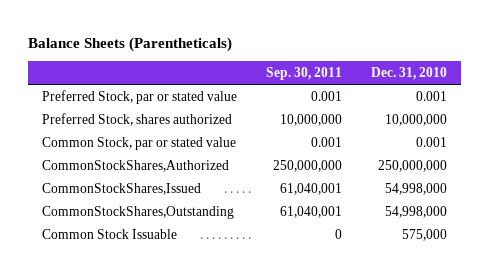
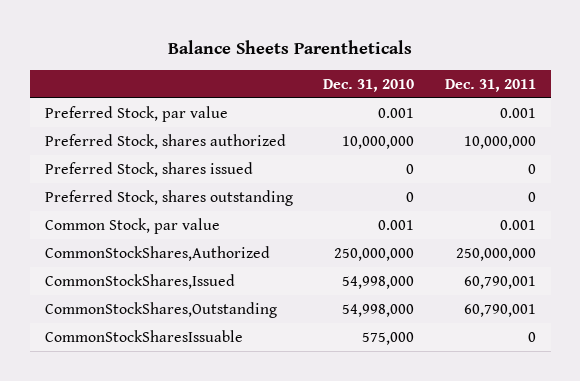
- Balance Sheets (Parentheticals)
+ Balance Sheets Parentheticals
- | Sep. 30, 2011 | Dec. 31, 2010
+ | Dec. 31, 2010 | Dec. 31, 2011
- Preferred Stock, par or stated value | 0.001 | 0.001
+ Preferred Stock, par value | 0.001 | 0.001
- Common Stock, par or stated value | 0.001 | 0.001
+ Preferred Stock, shares issued | 0 | 0
+ Preferred Stock, shares outstanding | 0 | 0
+ Common Stock, par value | 0.001 | 0.001
- Common Stock Issuable | 0 | 575,000
+ CommonStockSharesIssuable | 575,000 | 0

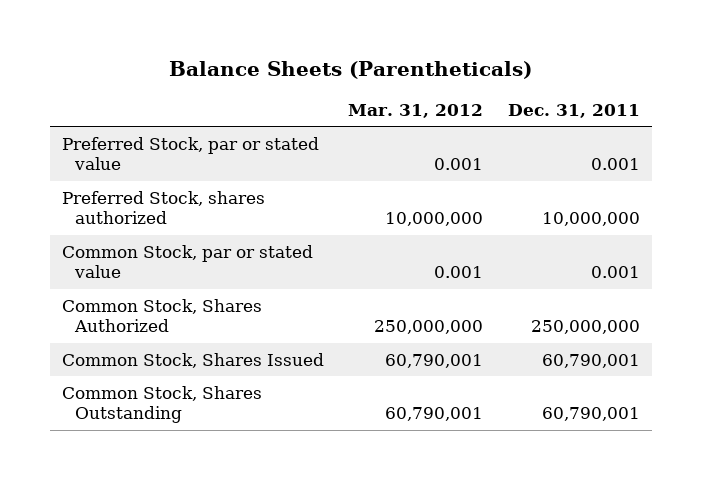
- Balance Sheets Parentheticals
+ Balance Sheets (Parentheticals)
- | Dec. 31, 2010 | Dec. 31, 2011
+ | Mar. 31, 2012 | Dec. 31, 2011
- Preferred Stock, par value | 0.001 | 0.001
+ Preferred Stock, par or stated value | 0.001 | 0.001
- Preferred Stock, shares issued | 0 | 0
- Preferred Stock, shares outstanding | 0 | 0
- Common Stock, par value | 0.001 | 0.001
- CommonStockShares,Authorized | 250,000,000 | 250,000,000
- CommonStockShares,Issued | 54,998,000 | 60,790,001
- CommonStockShares,Outstanding | 54,998,000 | 60,790,001
- CommonStockSharesIssuable | 575,000 | 0
+ Common Stock, par or stated value | 0.001 | 0.001
+ Common Stock, Shares Authorized | 250,000,000 | 250,000,000
+ Common Stock, Shares Issued | 60,790,001 | 60,790,001
+ Common Stock, Shares Outstanding | 60,790,001 | 60,790,001

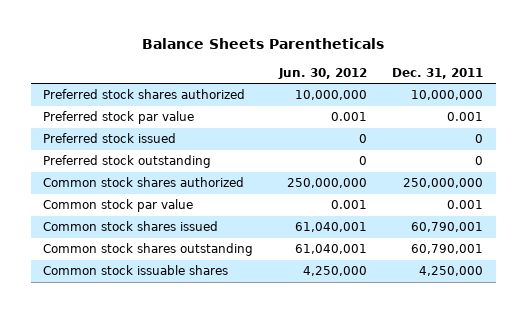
- Balance Sheets (Parentheticals)
+ Balance Sheets Parentheticals
- | Mar. 31, 2012 | Dec. 31, 2011
+ | Jun. 30, 2012 | Dec. 31, 2011
- Preferred Stock, par or stated value | 0.001 | 0.001
- Preferred Stock, shares authorized | 10,000,000 | 10,000,000
- Common Stock, par or stated value | 0.001 | 0.001
- Common Stock, Shares Authorized | 250,000,000 | 250,000,000
- Common Stock, Shares Issued | 60,790,001 | 60,790,001
- Common Stock, Shares Outstanding | 60,790,001 | 60,790,001
+ Preferred stock shares authorized | 10,000,000 | 10,000,000
+ Preferred stock par value | 0.001 | 0.001
+ Preferred stock issued | 0 | 0
+ Preferred stock outstanding | 0 | 0
+ Common stock shares authorized | 250,000,000 | 250,000,000
+ Common stock par value | 0.001 | 0.001
+ Common stock shares issued | 61,040,001 | 60,790,001
+ Common stock shares outstanding | 61,040,001 | 60,790,001
+ Common stock issuable shares | 4,250,000 | 4,250,000

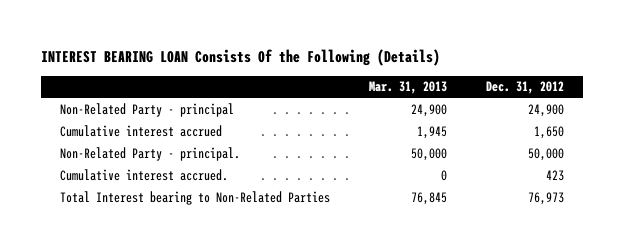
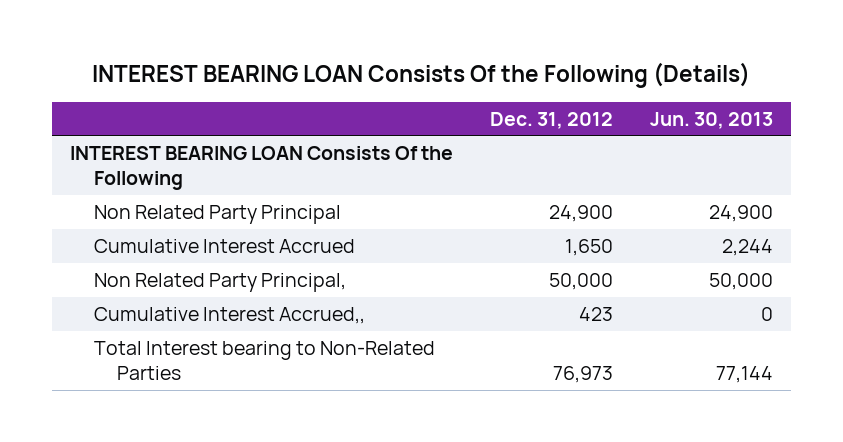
- | Mar. 31, 2013 | Dec. 31, 2012
+ | Dec. 31, 2012 | Jun. 30, 2013
- Non-Related Party - principal | 24,900 | 24,900
- Cumulative interest accrued | 1,945 | 1,650
- Non-Related Party - principal. | 50,000 | 50,000
- Cumulative interest accrued. | 0 | 423
+ INTEREST BEARING LOAN Consists Of the Following
+ Non Related Party Principal | 24,900 | 24,900
+ Cumulative Interest Accrued | 1,650 | 2,244
+ Non Related Party Principal, | 50,000 | 50,000
+ Cumulative Interest Accrued,, | 423 | 0

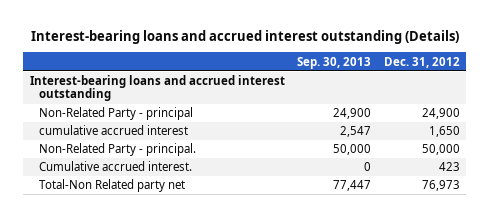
- INTEREST BEARING LOAN Consists Of the Following (Details)
+ Interest-bearing loans and accrued interest outstanding (Details)
- | Dec. 31, 2012 | Jun. 30, 2013
+ | Sep. 30, 2013 | Dec. 31, 2012
- INTEREST BEARING LOAN Consists Of the Following
- Non Related Party Principal | 24,900 | 24,900
- Cumulative Interest Accrued | 1,650 | 2,244
- Non Related Party Principal, | 50,000 | 50,000
- Cumulative Interest Accrued,, | 423 | 0
- Total Interest bearing to Non-Related Parties | 76,973 | 77,144
+ Interest-bearing loans and accrued interest outstanding
+ Non-Related Party - principal | 24,900 | 24,900
+ cumulative accrued interest | 2,547 | 1,650
+ Non-Related Party - principal. | 50,000 | 50,000
+ Cumulative accrued interest. | 0 | 423
+ Total-Non Related party net | 77,447 | 76,973

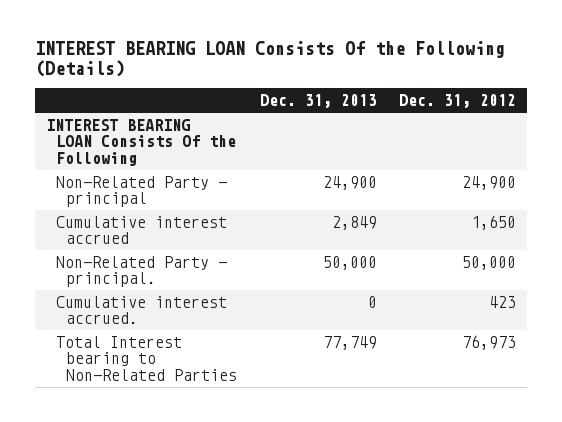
- Interest-bearing loans and accrued interest outstanding (Details)
+ INTEREST BEARING LOAN Consists Of the Following (Details)
- | Sep. 30, 2013 | Dec. 31, 2012
+ | Dec. 31, 2013 | Dec. 31, 2012
- Interest-bearing loans and accrued interest outstanding
+ INTEREST BEARING LOAN Consists Of the Following
- cumulative accrued interest | 2,547 | 1,650
+ Cumulative interest accrued | 2,849 | 1,650
- Cumulative accrued interest. | 0 | 423
- Total-Non Related party net | 77,447 | 76,973
+ Cumulative interest accrued. | 0 | 423
+ Total Interest bearing to Non-Related Parties | 77,749 | 76,973

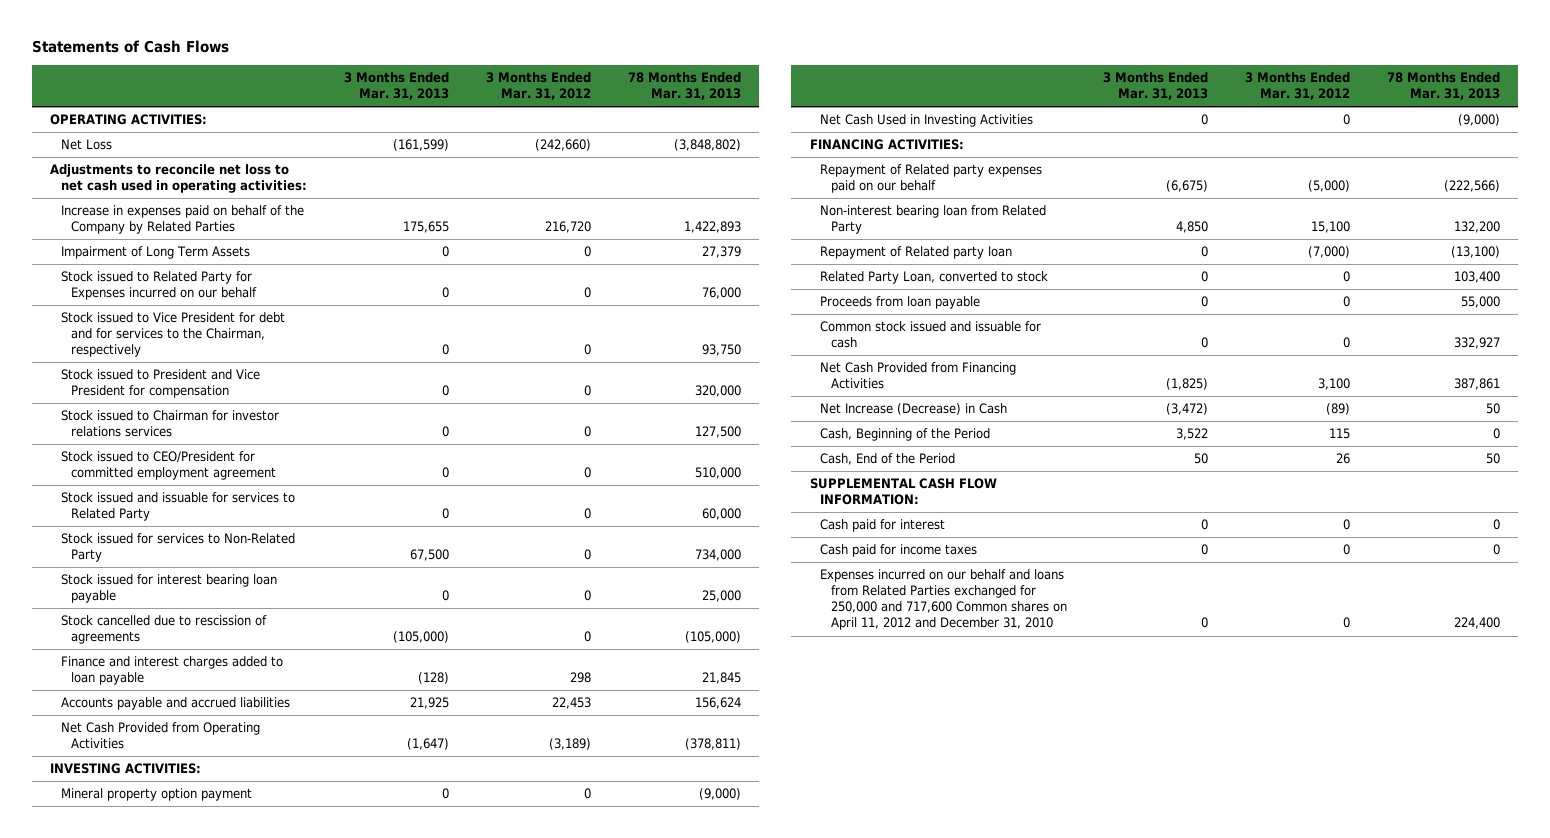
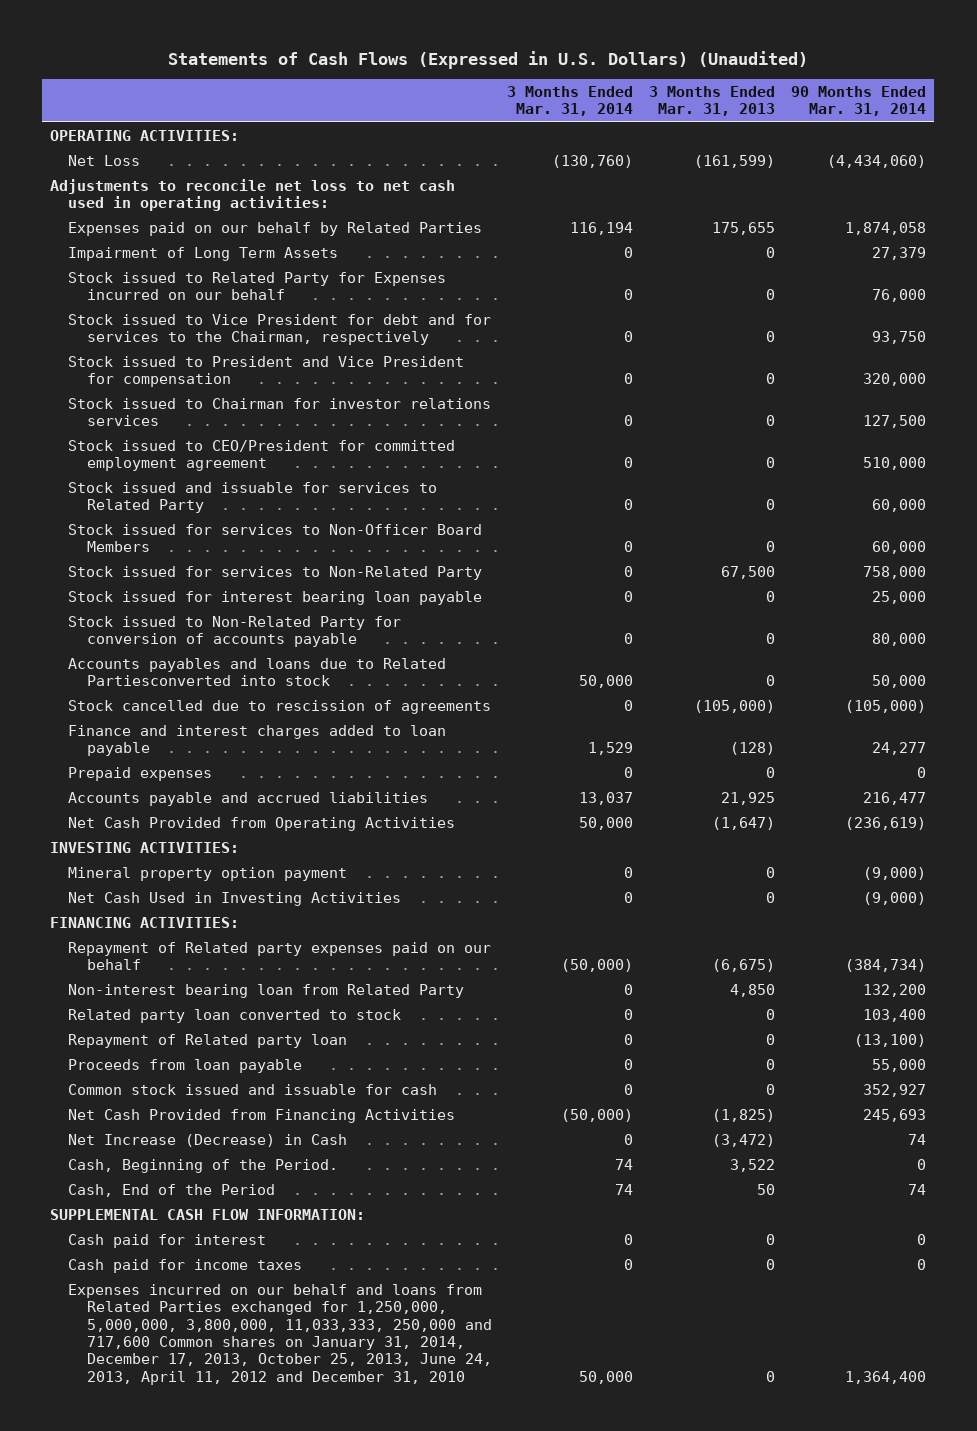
- Statements of Cash Flows
+ Statements of Cash Flows (Expressed in U.S. Dollars) (Unaudited)
- | 3 Months Ended Mar. 31, 2013 | 3 Months Ended Mar. 31, 2012 | 78 Months Ended Mar. 31, 2013
+ | 3 Months Ended Mar. 31, 2014 | 3 Months Ended Mar. 31, 2013 | 90 Months Ended Mar. 31, 2014
- Increase in expenses paid on behalf of the Company by Related Parties | 175,655 | 216,720 | 1,422,893
+ Expenses paid on our behalf by Related Parties | 116,194 | 175,655 | 1,874,058
+ Stock issued for services to Non-Officer Board Members | 0 | 0 | 60,000
+ Stock issued to Non-Related Party for conversion of accounts payable | 0 | 0 | 80,000
+ Accounts payables and loans due to Related Partiesconverted into stock | 50,000 | 0 | 50,000
+ Prepaid expenses | 0 | 0 | 0
+ Related party loan converted to stock | 0 | 0 | 103,400
- Related Party Loan, converted to stock | 0 | 0 | 103,400
- Cash, Beginning of the Period | 3,522 | 115 | 0
+ Cash, Beginning of the Period. | 74 | 3,522 | 0
- Expenses incurred on our behalf and loans from Related Parties exchanged for 250,000 and 717,600 Common shares on April 11, 2012 and December 31, 2010 | 0 | 0 | 224,400
+ Expenses incurred on our behalf and loans from Related Parties exchanged for 1,250,000, 5,000,000, 3,800,000, 11,033,333, 250,000 and 717,600 Common shares on January 31, 2014, December 17, 2013, October 25, 2013, June 24, 2013, April 11, 2012 and December 31, 2010 | 50,000 | 0 | 1,364,400

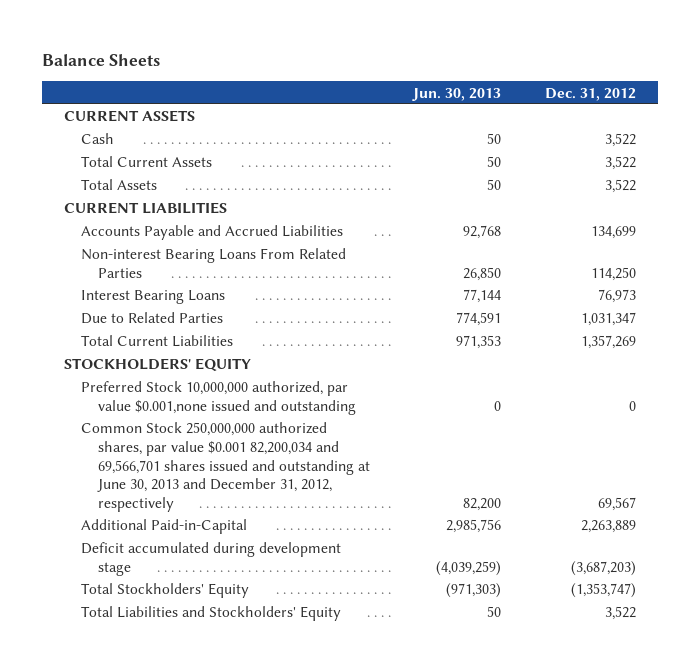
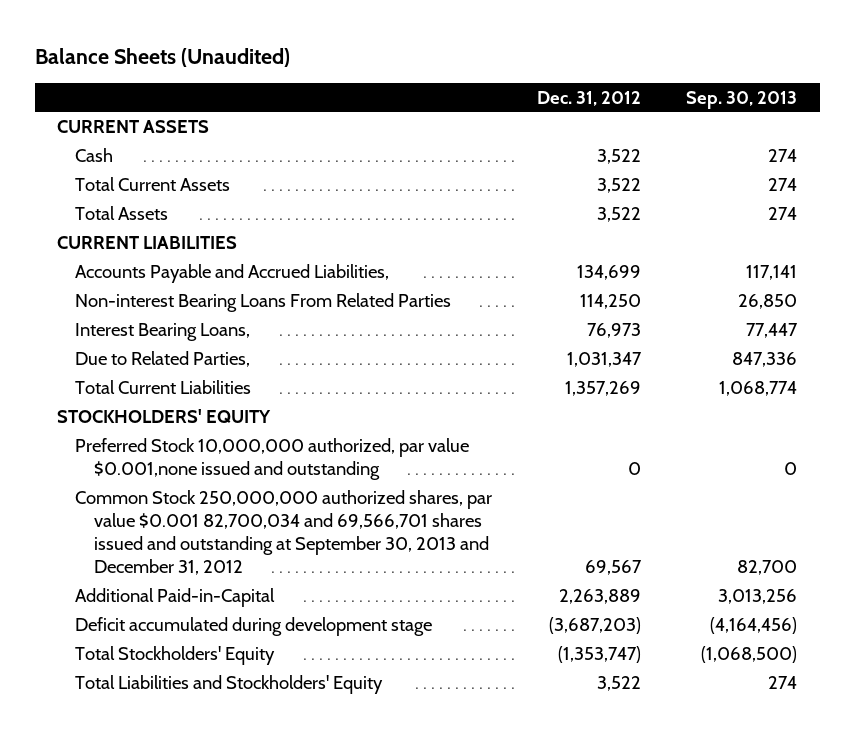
- Balance Sheets
+ Balance Sheets (Unaudited)
- | Jun. 30, 2013 | Dec. 31, 2012
+ | Dec. 31, 2012 | Sep. 30, 2013
- Accounts Payable and Accrued Liabilities | 92,768 | 134,699
+ Accounts Payable and Accrued Liabilities, | 134,699 | 117,141
- Interest Bearing Loans | 77,144 | 76,973
- Due to Related Parties | 774,591 | 1,031,347
+ Interest Bearing Loans, | 76,973 | 77,447
+ Due to Related Parties, | 1,031,347 | 847,336
- Common Stock 250,000,000 authorized shares, par value $0.001 82,200,034 and 69,566,701 shares issued and outstanding at June 30, 2013 and December 31, 2012, respectively | 82,200 | 69,567
+ Common Stock 250,000,000 authorized shares, par value $0.001 82,700,034 and 69,566,701 shares issued and outstanding at September 30, 2013 and December 31, 2012 | 69,567 | 82,700

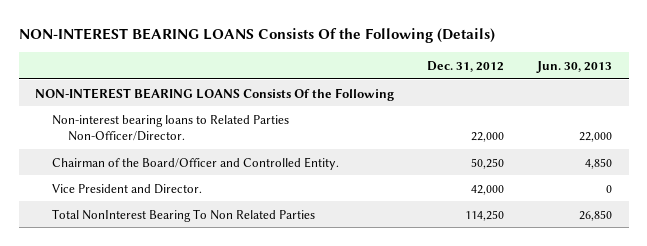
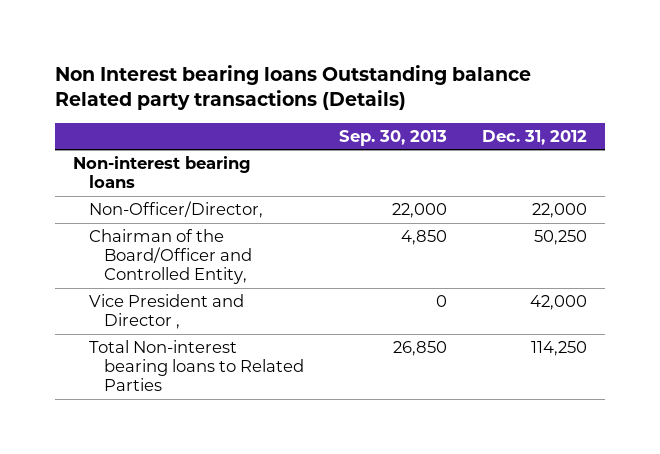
- NON-INTEREST BEARING LOANS Consists Of the Following (Details)
+ Non Interest bearing loans Outstanding balance Related party transactions (Details)
- | Dec. 31, 2012 | Jun. 30, 2013
+ | Sep. 30, 2013 | Dec. 31, 2012
- NON-INTEREST BEARING LOANS Consists Of the Following
- Non-interest bearing loans to Related Parties Non-Officer/Director. | 22,000 | 22,000
- Chairman of the Board/Officer and Controlled Entity. | 50,250 | 4,850
- Vice President and Director. | 42,000 | 0
- Total NonInterest Bearing To Non Related Parties | 114,250 | 26,850
+ Non-interest bearing loans
+ Non-Officer/Director, | 22,000 | 22,000
+ Chairman of the Board/Officer and Controlled Entity, | 4,850 | 50,250
+ Vice President and Director , | 0 | 42,000
+ Total Non-interest bearing loans to Related Parties | 26,850 | 114,250

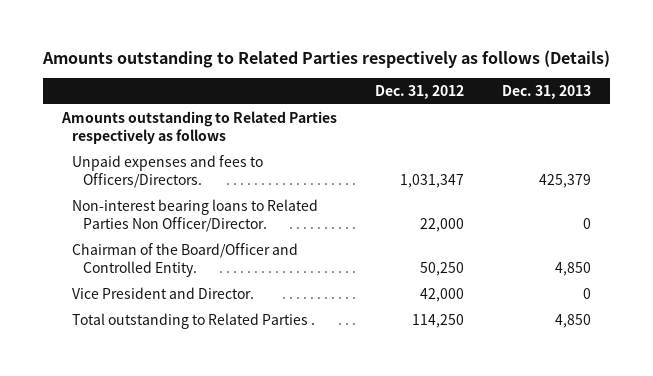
- Non Interest bearing loans Outstanding balance Related party transactions (Details)
+ Amounts outstanding to Related Parties respectively as follows (Details)
- | Sep. 30, 2013 | Dec. 31, 2012
+ | Dec. 31, 2012 | Dec. 31, 2013
- Non-interest bearing loans
- Non-Officer/Director, | 22,000 | 22,000
- Chairman of the Board/Officer and Controlled Entity, | 4,850 | 50,250
- Vice President and Director , | 0 | 42,000
- Total Non-interest bearing loans to Related Parties | 26,850 | 114,250
+ Amounts outstanding to Related Parties respectively as follows
+ Unpaid expenses and fees to Officers/Directors. | 1,031,347 | 425,379
+ Non-interest bearing loans to Related Parties Non Officer/Director. | 22,000 | 0
+ Chairman of the Board/Officer and Controlled Entity. | 50,250 | 4,850
+ Vice President and Director. | 42,000 | 0
+ Total outstanding to Related Parties . | 114,250 | 4,850

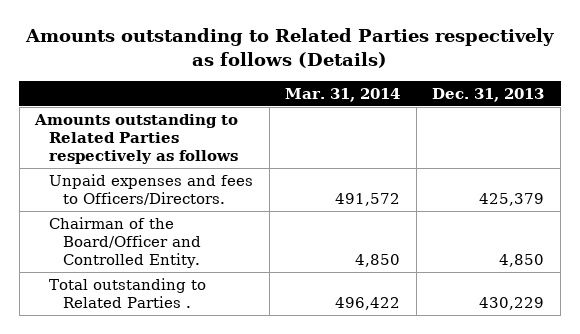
- | Dec. 31, 2012 | Dec. 31, 2013
+ | Mar. 31, 2014 | Dec. 31, 2013
- Non-interest bearing loans to Related Parties Non Officer/Director. | 22,000 | 0
- Vice President and Director. | 42,000 | 0
- Total outstanding to Related Parties . | 114,250 | 4,850
+ Total outstanding to Related Parties . | 496,422 | 430,229

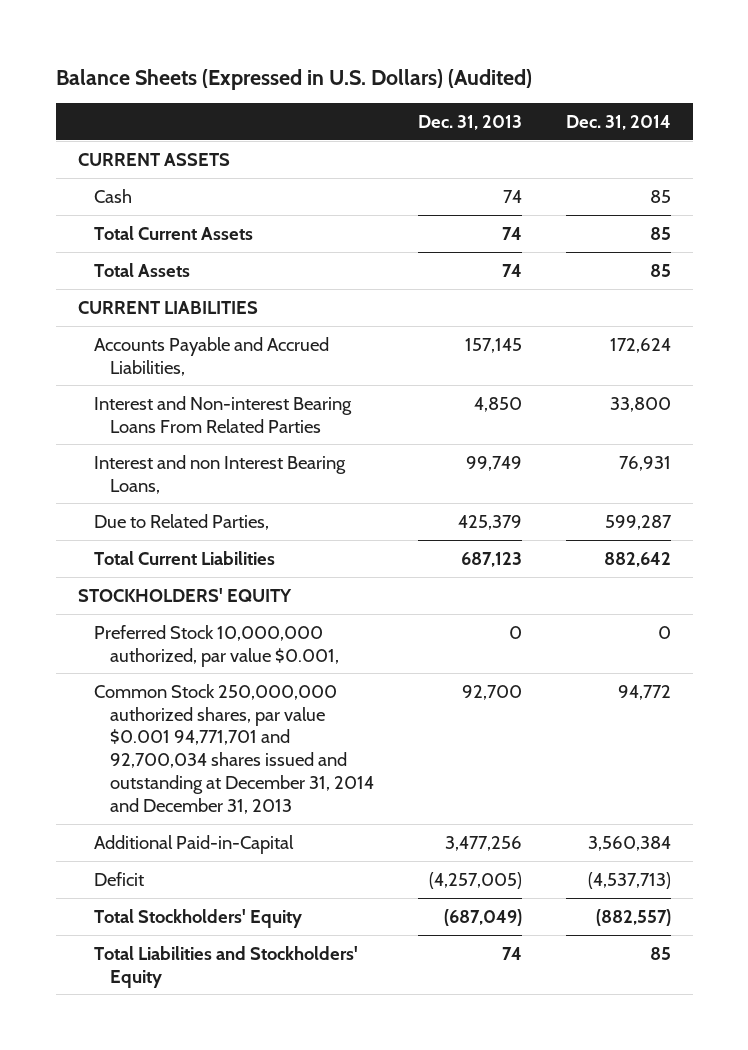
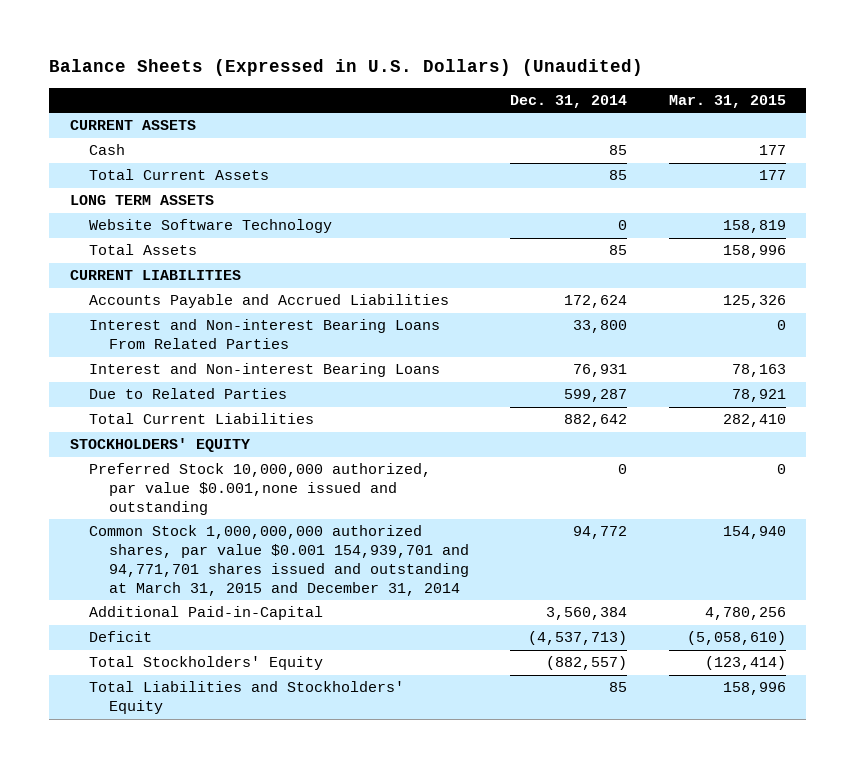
- Balance Sheets (Expressed in U.S. Dollars) (Audited)
+ Balance Sheets (Expressed in U.S. Dollars) (Unaudited)
- | Dec. 31, 2013 | Dec. 31, 2014
+ | Dec. 31, 2014 | Mar. 31, 2015
+ LONG TERM ASSETS
+ Website Software Technology | 0 | 158,819
- Accounts Payable and Accrued Liabilities, | 157,145 | 172,624
+ Accounts Payable and Accrued Liabilities | 172,624 | 125,326
- Interest and non Interest Bearing Loans, | 99,749 | 76,931
- Due to Related Parties, | 425,379 | 599,287
+ Interest and Non-interest Bearing Loans | 76,931 | 78,163
+ Due to Related Parties | 599,287 | 78,921
- Preferred Stock 10,000,000 authorized, par value $0.001, | 0 | 0
- Common Stock 250,000,000 authorized shares, par value $0.001 94,771,701 and 92,700,034 shares issued and outstanding at December 31, 2014 and December 31, 2013 | 92,700 | 94,772
+ Preferred Stock 10,000,000 authorized, par value $0.001,none issued and outstanding | 0 | 0
+ Common Stock 1,000,000,000 authorized shares, par value $0.001 154,939,701 and 94,771,701 shares issued and outstanding at March 31, 2015 and December 31, 2014 | 94,772 | 154,940

